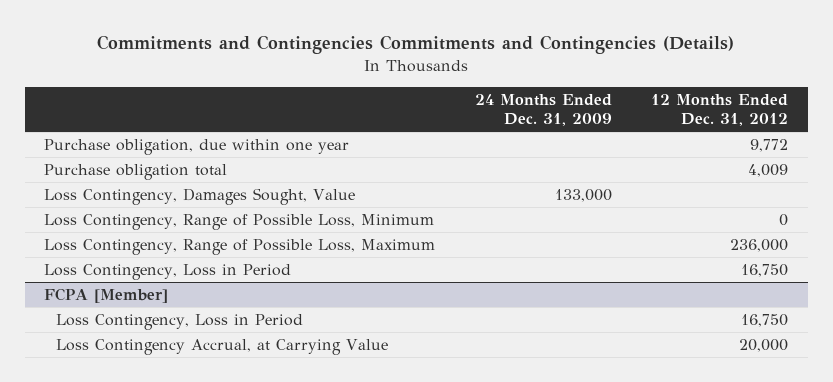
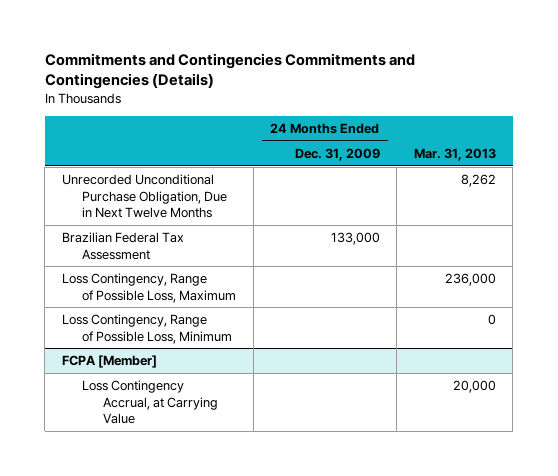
- | 24 Months Ended Dec. 31, 2009 | 12 Months Ended Dec. 31, 2012
+ | 24 Months Ended Dec. 31, 2009 | Mar. 31, 2013
- Purchase obligation, due within one year | | 9,772
- Purchase obligation total | | 4,009
- Loss Contingency, Damages Sought, Value | 133,000 |
+ Unrecorded Unconditional Purchase Obligation, Due in Next Twelve Months | | 8,262
+ Brazilian Federal Tax Assessment | 133,000 |
- Loss Contingency, Loss in Period | | 16,750
moved down: Loss Contingency, Range of Possible Loss, Minimum | | 0
@ FCPA [Member]
- Loss Contingency, Loss in Period | | 16,750

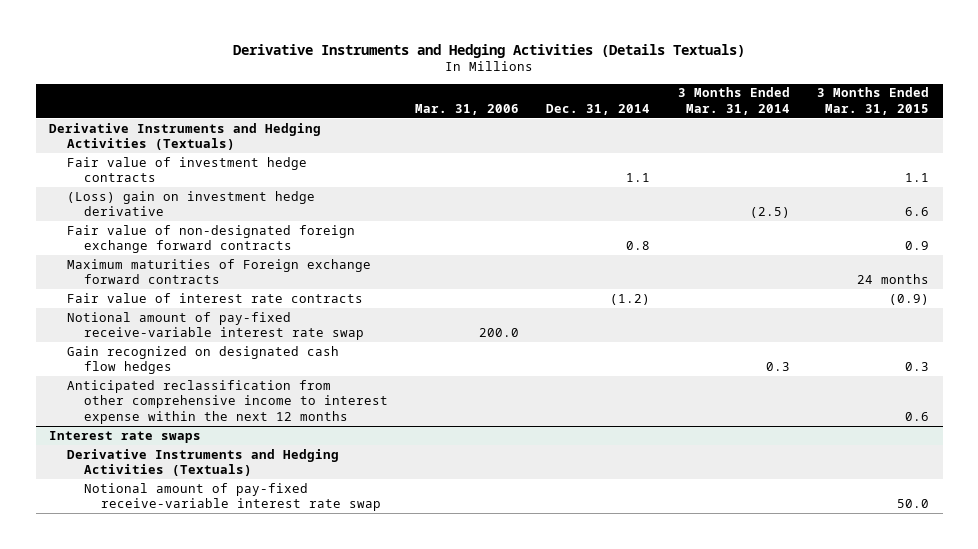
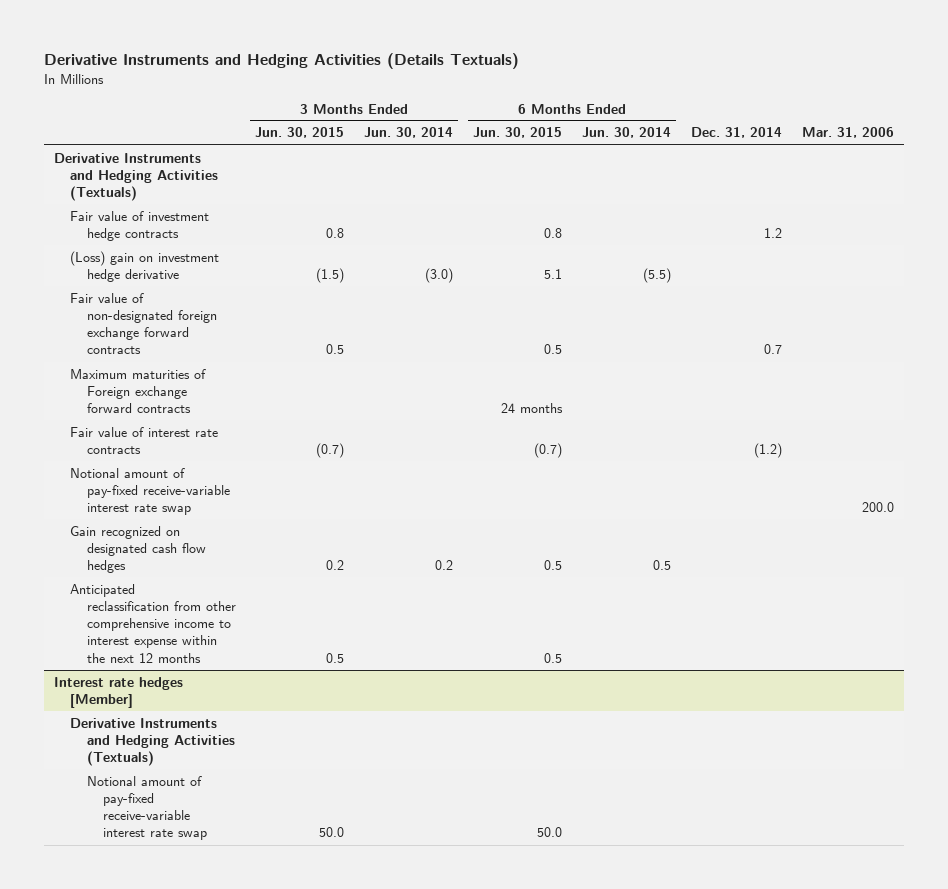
- | Mar. 31, 2006 | Dec. 31, 2014 | 3 Months Ended Mar. 31, 2014 | 3 Months Ended Mar. 31, 2015
+ | 3 Months Ended Jun. 30, 2015 | 3 Months Ended Jun. 30, 2014 | 6 Months Ended Jun. 30, 2015 | 6 Months Ended Jun. 30, 2014 | Dec. 31, 2014 | Mar. 31, 2006
- Fair value of investment hedge contracts | | 1.1 | | 1.1
+ Fair value of investment hedge contracts | 0.8 | | 0.8 | | 1.2 |
- Fair value of non-designated foreign exchange forward contracts | | 0.8 | | 0.9
+ Fair value of non-designated foreign exchange forward contracts | 0.5 | | 0.5 | | 0.7 |
- Interest rate swaps
+ Interest rate hedges [Member]

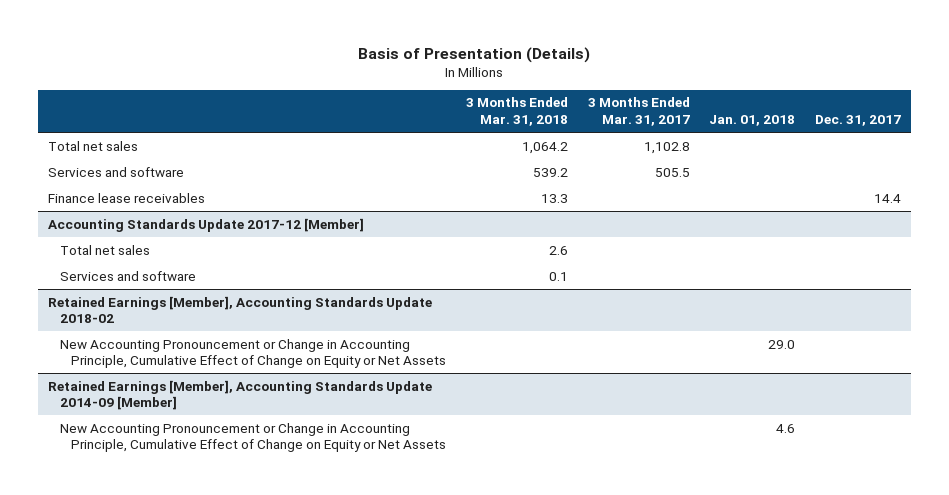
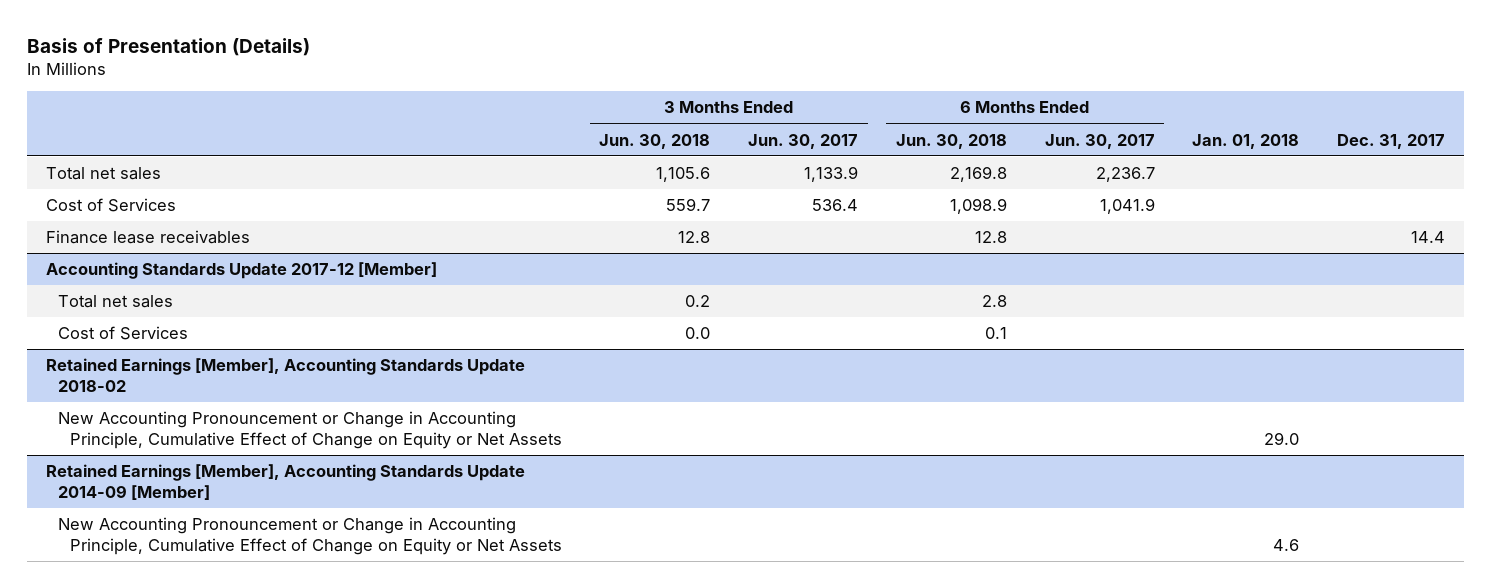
- | 3 Months Ended Mar. 31, 2018 | 3 Months Ended Mar. 31, 2017 | Jan. 01, 2018 | Dec. 31, 2017
+ | 3 Months Ended Jun. 30, 2018 | 3 Months Ended Jun. 30, 2017 | 6 Months Ended Jun. 30, 2018 | 6 Months Ended Jun. 30, 2017 | Jan. 01, 2018 | Dec. 31, 2017
- Services and software | 539.2 | 505.5 | |
+ Cost of Services | 559.7 | 536.4 | 1,098.9 | 1,041.9 | |
@ Accounting Standards Update 2017-12 [Member]
- Services and software | 0.1 | | |
+ Cost of Services | 0.0 | | 0.1 | | |

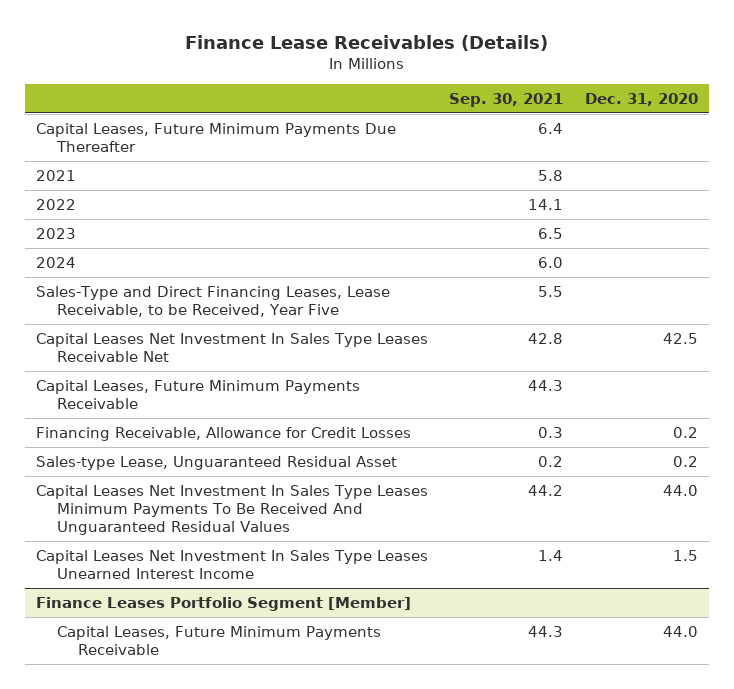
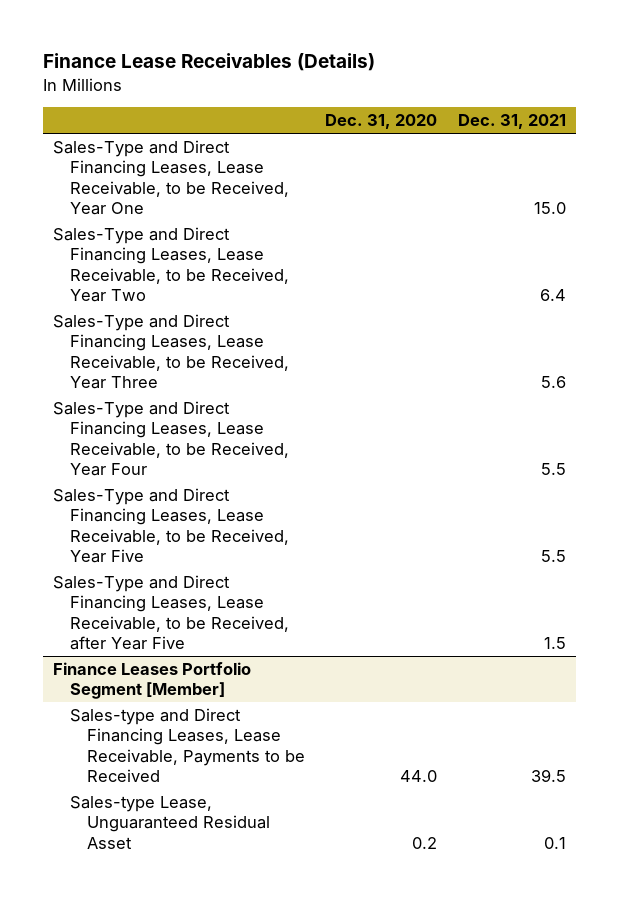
- | Sep. 30, 2021 | Dec. 31, 2020
+ | Dec. 31, 2020 | Dec. 31, 2021
- Capital Leases, Future Minimum Payments Due Thereafter | 6.4 |
- 2021 | 5.8 |
- 2022 | 14.1 |
- 2023 | 6.5 |
- 2024 | 6.0 |
+ Sales-Type and Direct Financing Leases, Lease Receivable, to be Received, Year One | | 15.0
+ Sales-Type and Direct Financing Leases, Lease Receivable, to be Received, Year Two | | 6.4
+ Sales-Type and Direct Financing Leases, Lease Receivable, to be Received, Year Three | | 5.6
+ Sales-Type and Direct Financing Leases, Lease Receivable, to be Received, Year Four | | 5.5
- Capital Leases Net Investment In Sales Type Leases Receivable Net | 42.8 | 42.5
- Capital Leases, Future Minimum Payments Receivable | 44.3 |
- Financing Receivable, Allowance for Credit Losses | 0.3 | 0.2
- Sales-type Lease, Unguaranteed Residual Asset | 0.2 | 0.2
- Capital Leases Net Investment In Sales Type Leases Minimum Payments To Be Received And Unguaranteed Residual Values | 44.2 | 44.0
- Capital Leases Net Investment In Sales Type Leases Unearned Interest Income | 1.4 | 1.5
+ Sales-Type and Direct Financing Leases, Lease Receivable, to be Received, after Year Five | | 1.5
@ Finance Leases Portfolio Segment [Member]
- Capital Leases, Future Minimum Payments Receivable | 44.3 | 44.0
+ Sales-type and Direct Financing Leases, Lease Receivable, Payments to be Received | 44.0 | 39.5
+ Sales-type Lease, Unguaranteed Residual Asset | 0.2 | 0.1

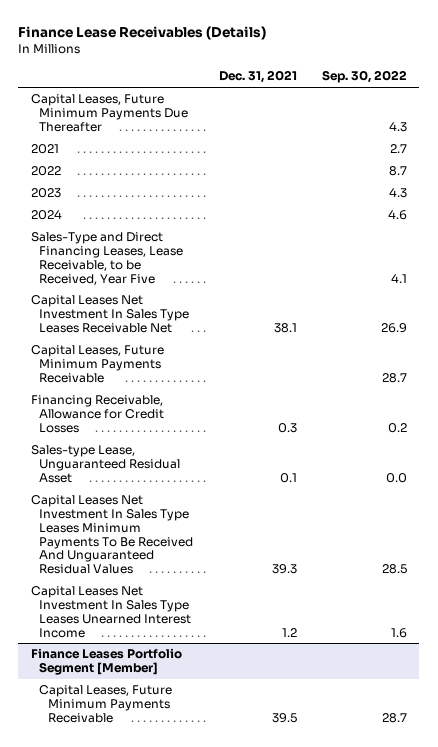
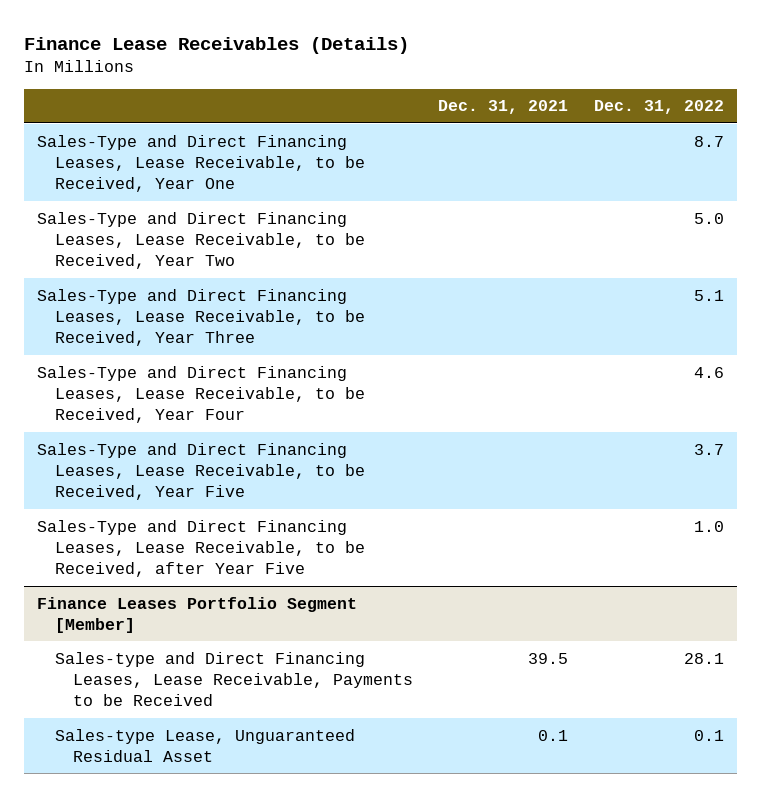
- | Dec. 31, 2021 | Sep. 30, 2022
+ | Dec. 31, 2021 | Dec. 31, 2022
- Capital Leases, Future Minimum Payments Due Thereafter | | 4.3
- 2021 | | 2.7
- 2022 | | 8.7
- 2023 | | 4.3
- 2024 | | 4.6
+ Sales-Type and Direct Financing Leases, Lease Receivable, to be Received, Year One | | 8.7
+ Sales-Type and Direct Financing Leases, Lease Receivable, to be Received, Year Two | | 5.0
+ Sales-Type and Direct Financing Leases, Lease Receivable, to be Received, Year Three | | 5.1
+ Sales-Type and Direct Financing Leases, Lease Receivable, to be Received, Year Four | | 4.6
- Capital Leases Net Investment In Sales Type Leases Receivable Net | 38.1 | 26.9
- Capital Leases, Future Minimum Payments Receivable | | 28.7
- Financing Receivable, Allowance for Credit Losses | 0.3 | 0.2
- Sales-type Lease, Unguaranteed Residual Asset | 0.1 | 0.0
- Capital Leases Net Investment In Sales Type Leases Minimum Payments To Be Received And Unguaranteed Residual Values | 39.3 | 28.5
- Capital Leases Net Investment In Sales Type Leases Unearned Interest Income | 1.2 | 1.6
+ Sales-Type and Direct Financing Leases, Lease Receivable, to be Received, after Year Five | | 1.0
@ Finance Leases Portfolio Segment [Member]
- Capital Leases, Future Minimum Payments Receivable | 39.5 | 28.7
+ Sales-type and Direct Financing Leases, Lease Receivable, Payments to be Received | 39.5 | 28.1
+ Sales-type Lease, Unguaranteed Residual Asset | 0.1 | 0.1

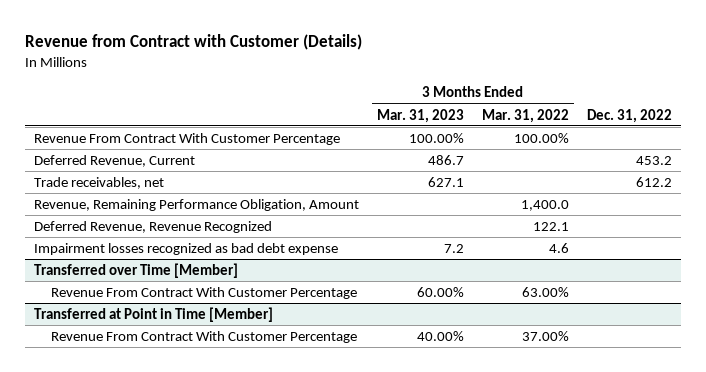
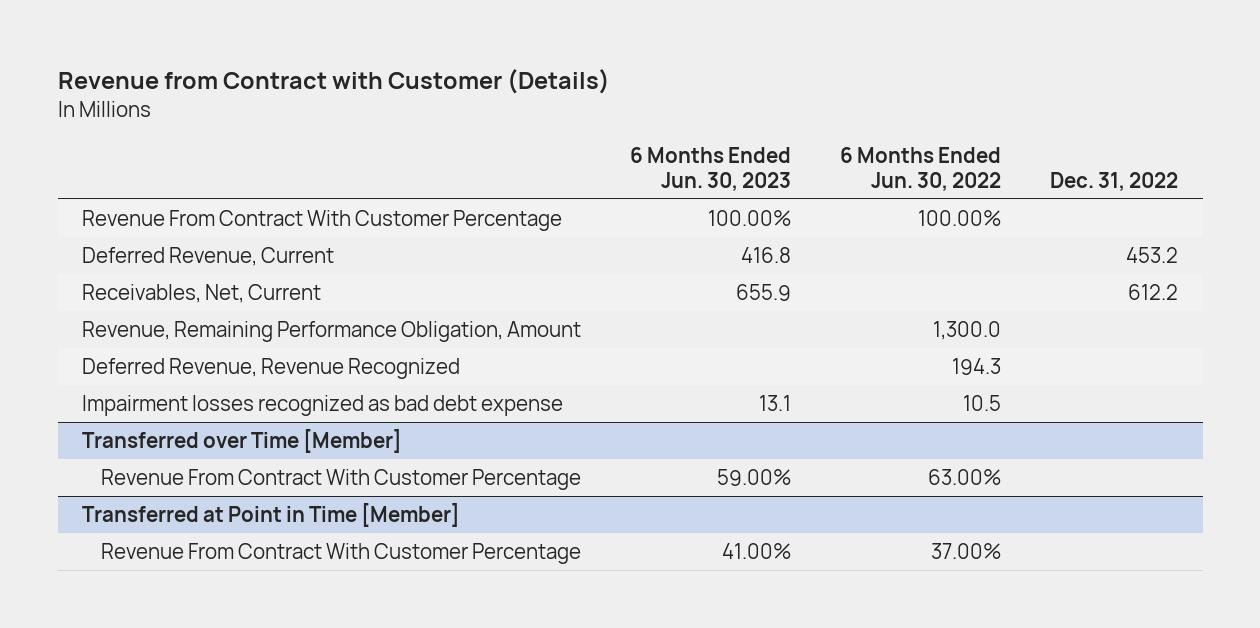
- | 3 Months Ended Mar. 31, 2023 | 3 Months Ended Mar. 31, 2022 | Dec. 31, 2022
+ | 6 Months Ended Jun. 30, 2023 | 6 Months Ended Jun. 30, 2022 | Dec. 31, 2022
- Trade receivables, net | 627.1 | | 612.2
+ Receivables, Net, Current | 655.9 | | 612.2

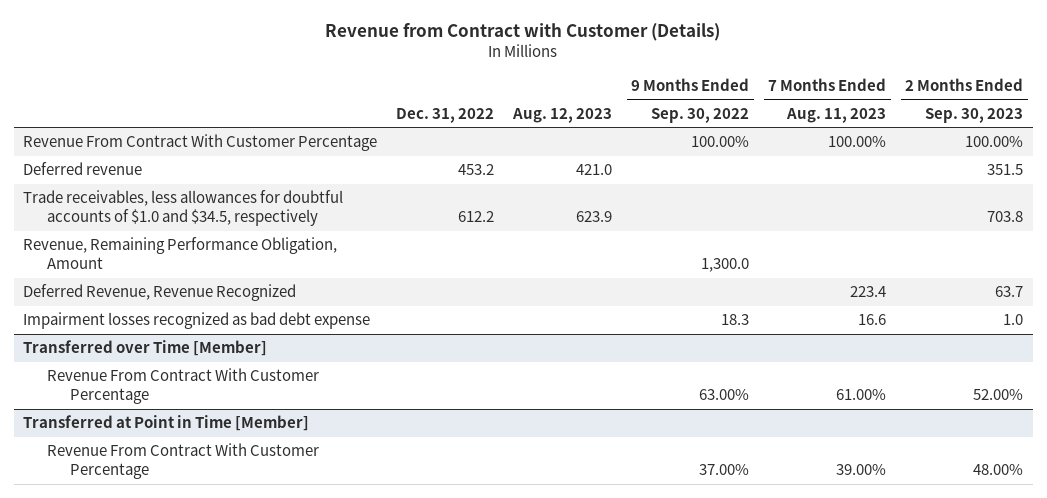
- | 6 Months Ended Jun. 30, 2023 | 6 Months Ended Jun. 30, 2022 | Dec. 31, 2022
+ | Dec. 31, 2022 | Aug. 12, 2023 | 9 Months Ended Sep. 30, 2022 | 7 Months Ended Aug. 11, 2023 | 2 Months Ended Sep. 30, 2023
- Deferred Revenue, Current | 416.8 | | 453.2
- Receivables, Net, Current | 655.9 | | 612.2
+ Deferred revenue | 453.2 | 421.0 | | | 351.5
+ Trade receivables, less allowances for doubtful accounts of $1.0 and $34.5, respectively | 612.2 | 623.9 | | | 703.8

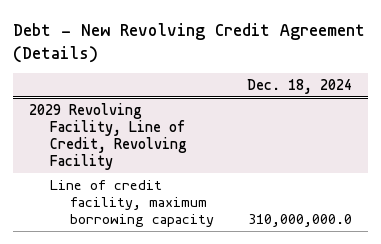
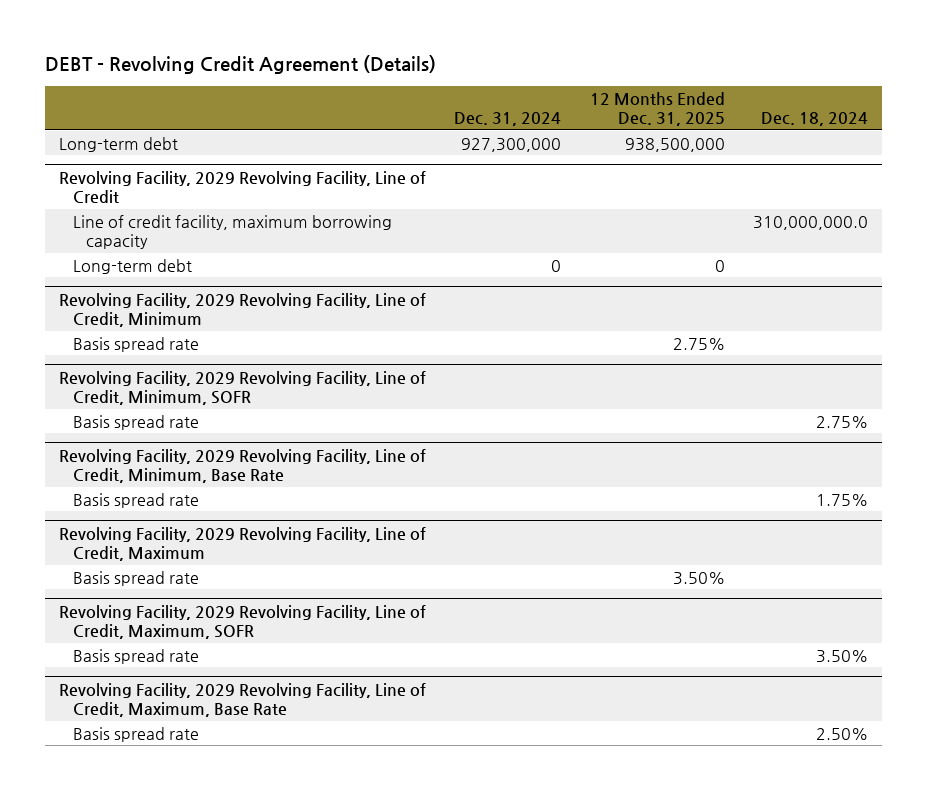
- Debt - New Revolving Credit Agreement (Details)
+ DEBT - Revolving Credit Agreement (Details)
- | Dec. 18, 2024
+ | Dec. 31, 2024 | 12 Months Ended Dec. 31, 2025 | Dec. 18, 2024
- 2029 Revolving Facility, Line of Credit, Revolving Facility
+ Long-term debt | 927,300,000 | 938,500,000 |
+ Revolving Facility, 2029 Revolving Facility, Line of Credit
+ Long-term debt | 0 | 0 |
+ Revolving Facility, 2029 Revolving Facility, Line of Credit, Minimum
+ Basis spread rate | | 2.75% |
+ Revolving Facility, 2029 Revolving Facility, Line of Credit, Minimum, SOFR
+ Basis spread rate | | | 2.75%
+ Revolving Facility, 2029 Revolving Facility, Line of Credit, Minimum, Base Rate
+ Basis spread rate | | | 1.75%
+ Revolving Facility, 2029 Revolving Facility, Line of Credit, Maximum
+ Basis spread rate | | 3.50% |
+ Revolving Facility, 2029 Revolving Facility, Line of Credit, Maximum, SOFR
+ Basis spread rate | | | 3.50%
+ Revolving Facility, 2029 Revolving Facility, Line of Credit, Maximum, Base Rate
+ Basis spread rate | | | 2.50%

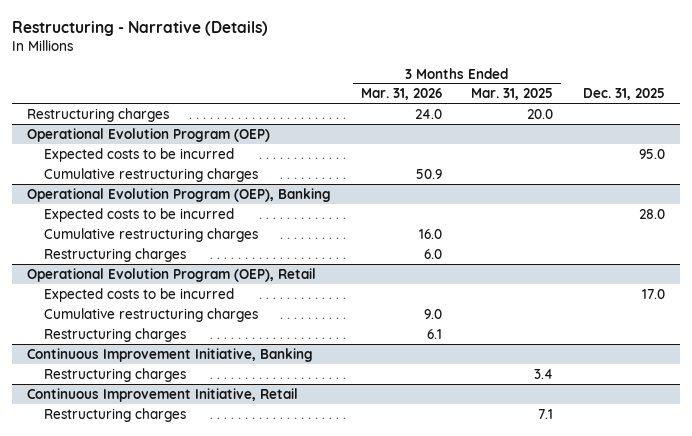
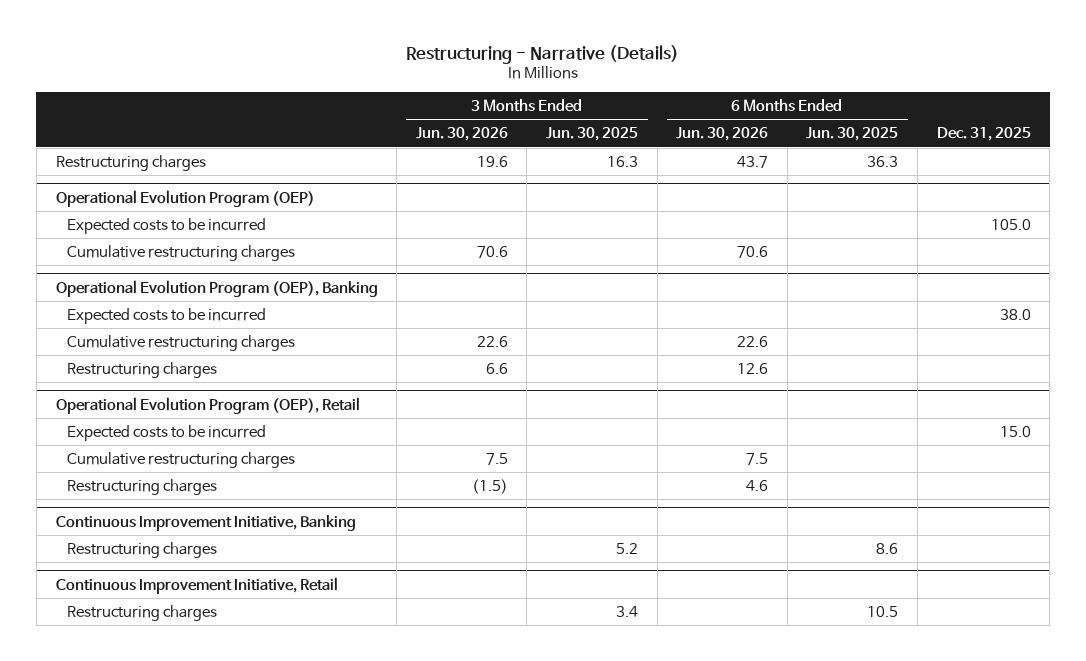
- | 3 Months Ended Mar. 31, 2026 | 3 Months Ended Mar. 31, 2025 | Dec. 31, 2025
+ | 3 Months Ended Jun. 30, 2026 | 3 Months Ended Jun. 30, 2025 | 6 Months Ended Jun. 30, 2026 | 6 Months Ended Jun. 30, 2025 | Dec. 31, 2025
@ Operational Evolution Program (OEP)
- Expected costs to be incurred | | | 95.0
+ Expected costs to be incurred | | | | | 105.0
@ Operational Evolution Program (OEP), Banking
- Expected costs to be incurred | | | 28.0
+ Expected costs to be incurred | | | | | 38.0
@ Operational Evolution Program (OEP), Retail
- Expected costs to be incurred | | | 17.0
+ Expected costs to be incurred | | | | | 15.0

